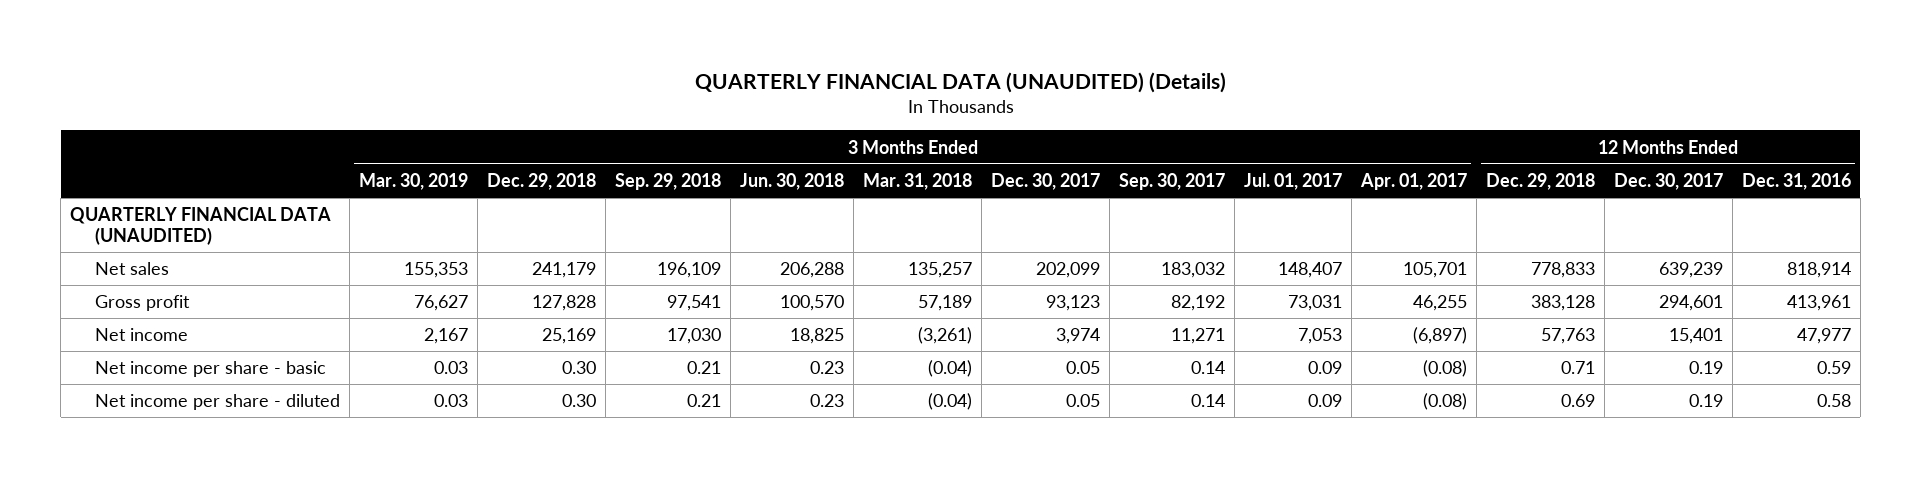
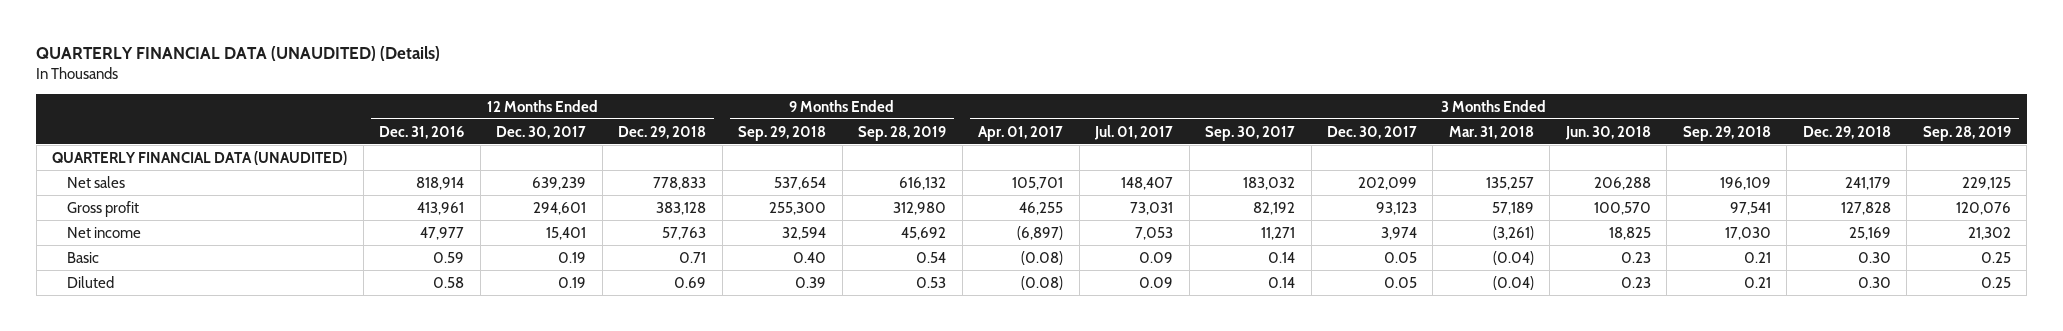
- | 3 Months Ended Mar. 30, 2019 | 3 Months Ended Dec. 29, 2018 | 3 Months Ended Sep. 29, 2018 | 3 Months Ended Jun. 30, 2018 | 3 Months Ended Mar. 31, 2018 | 3 Months Ended Dec. 30, 2017 | 3 Months Ended Sep. 30, 2017 | 3 Months Ended Jul. 01, 2017 | 3 Months Ended Apr. 01, 2017 | 12 Months Ended Dec. 29, 2018 | 12 Months Ended Dec. 30, 2017 | 12 Months Ended Dec. 31, 2016
+ | 12 Months Ended Dec. 31, 2016 | 12 Months Ended Dec. 30, 2017 | 12 Months Ended Dec. 29, 2018 | 9 Months Ended Sep. 29, 2018 | 9 Months Ended Sep. 28, 2019 | 3 Months Ended Apr. 01, 2017 | 3 Months Ended Jul. 01, 2017 | 3 Months Ended Sep. 30, 2017 | 3 Months Ended Dec. 30, 2017 | 3 Months Ended Mar. 31, 2018 | 3 Months Ended Jun. 30, 2018 | 3 Months Ended Sep. 29, 2018 | 3 Months Ended Dec. 29, 2018 | 3 Months Ended Sep. 28, 2019
- Net income per share - basic | 0.03 | 0.30 | 0.21 | 0.23 | (0.04) | 0.05 | 0.14 | 0.09 | (0.08) | 0.71 | 0.19 | 0.59
- Net income per share - diluted | 0.03 | 0.30 | 0.21 | 0.23 | (0.04) | 0.05 | 0.14 | 0.09 | (0.08) | 0.69 | 0.19 | 0.58
+ Basic | 0.59 | 0.19 | 0.71 | 0.40 | 0.54 | (0.08) | 0.09 | 0.14 | 0.05 | (0.04) | 0.23 | 0.21 | 0.30 | 0.25
+ Diluted | 0.58 | 0.19 | 0.69 | 0.39 | 0.53 | (0.08) | 0.09 | 0.14 | 0.05 | (0.04) | 0.23 | 0.21 | 0.30 | 0.25

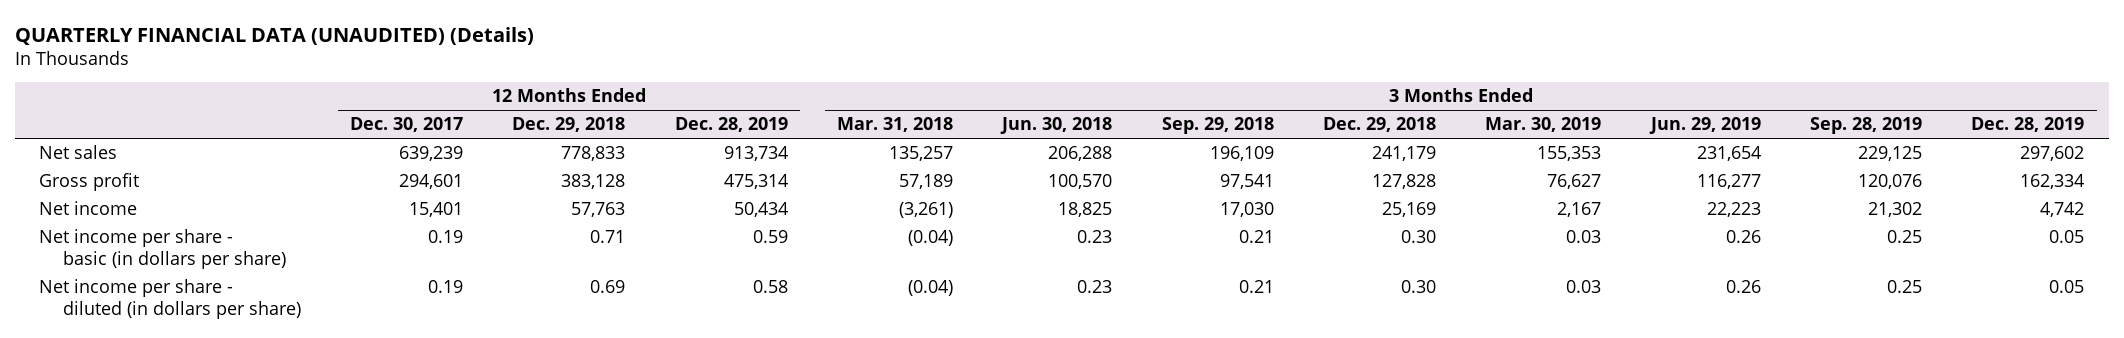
- | 12 Months Ended Dec. 31, 2016 | 12 Months Ended Dec. 30, 2017 | 12 Months Ended Dec. 29, 2018 | 9 Months Ended Sep. 29, 2018 | 9 Months Ended Sep. 28, 2019 | 3 Months Ended Apr. 01, 2017 | 3 Months Ended Jul. 01, 2017 | 3 Months Ended Sep. 30, 2017 | 3 Months Ended Dec. 30, 2017 | 3 Months Ended Mar. 31, 2018 | 3 Months Ended Jun. 30, 2018 | 3 Months Ended Sep. 29, 2018 | 3 Months Ended Dec. 29, 2018 | 3 Months Ended Sep. 28, 2019
+ | 12 Months Ended Dec. 30, 2017 | 12 Months Ended Dec. 29, 2018 | 12 Months Ended Dec. 28, 2019 | 3 Months Ended Mar. 31, 2018 | 3 Months Ended Jun. 30, 2018 | 3 Months Ended Sep. 29, 2018 | 3 Months Ended Dec. 29, 2018 | 3 Months Ended Mar. 30, 2019 | 3 Months Ended Jun. 29, 2019 | 3 Months Ended Sep. 28, 2019 | 3 Months Ended Dec. 28, 2019
- QUARTERLY FINANCIAL DATA (UNAUDITED)
- Basic | 0.59 | 0.19 | 0.71 | 0.40 | 0.54 | (0.08) | 0.09 | 0.14 | 0.05 | (0.04) | 0.23 | 0.21 | 0.30 | 0.25
- Diluted | 0.58 | 0.19 | 0.69 | 0.39 | 0.53 | (0.08) | 0.09 | 0.14 | 0.05 | (0.04) | 0.23 | 0.21 | 0.30 | 0.25
+ Net income per share - basic (in dollars per share) | 0.19 | 0.71 | 0.59 | (0.04) | 0.23 | 0.21 | 0.30 | 0.03 | 0.26 | 0.25 | 0.05
+ Net income per share - diluted (in dollars per share) | 0.19 | 0.69 | 0.58 | (0.04) | 0.23 | 0.21 | 0.30 | 0.03 | 0.26 | 0.25 | 0.05

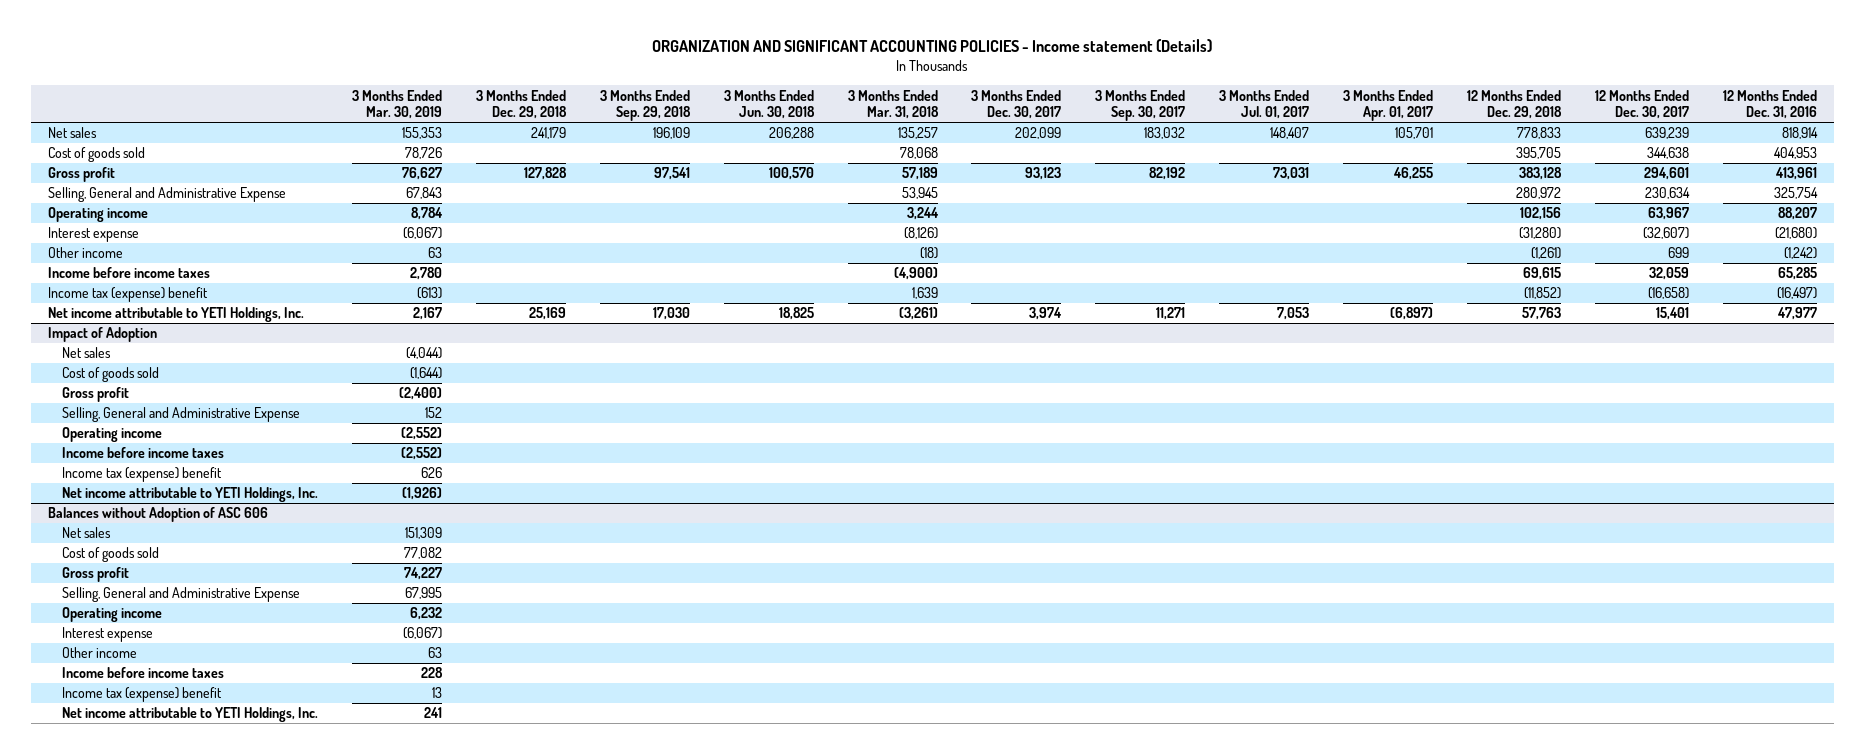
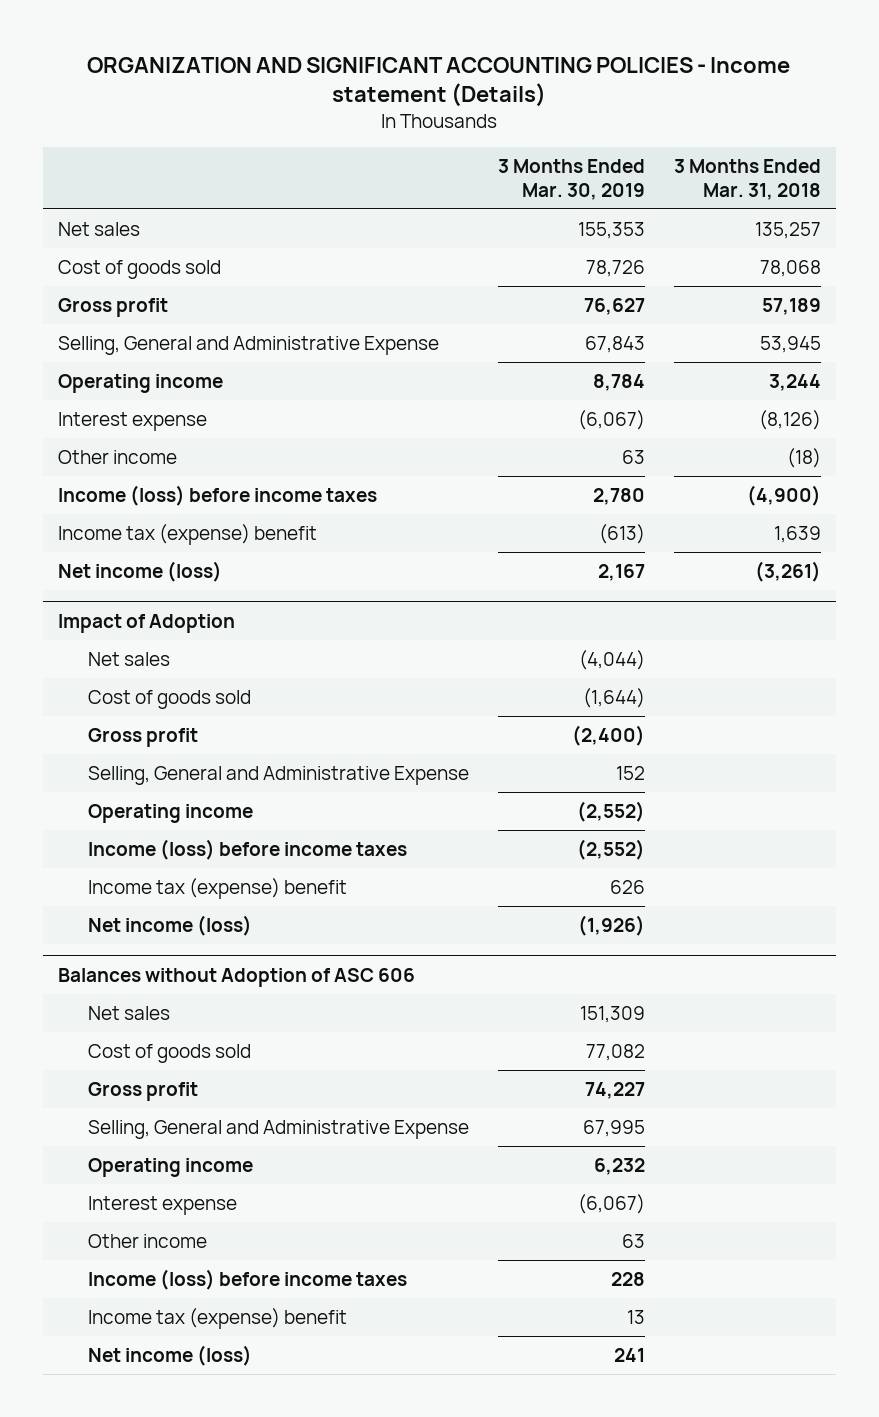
- | 3 Months Ended Mar. 30, 2019 | 3 Months Ended Dec. 29, 2018 | 3 Months Ended Sep. 29, 2018 | 3 Months Ended Jun. 30, 2018 | 3 Months Ended Mar. 31, 2018 | 3 Months Ended Dec. 30, 2017 | 3 Months Ended Sep. 30, 2017 | 3 Months Ended Jul. 01, 2017 | 3 Months Ended Apr. 01, 2017 | 12 Months Ended Dec. 29, 2018 | 12 Months Ended Dec. 30, 2017 | 12 Months Ended Dec. 31, 2016
+ | 3 Months Ended Mar. 30, 2019 | 3 Months Ended Mar. 31, 2018
- Income before income taxes | 2,780 | | | | (4,900) | | | | | 69,615 | 32,059 | 65,285
+ Income (loss) before income taxes | 2,780 | (4,900)
- Net income attributable to YETI Holdings, Inc. | 2,167 | 25,169 | 17,030 | 18,825 | (3,261) | 3,974 | 11,271 | 7,053 | (6,897) | 57,763 | 15,401 | 47,977
+ Net income (loss) | 2,167 | (3,261)
@ Impact of Adoption
- Income before income taxes | (2,552) | | | | | | | | | | |
+ Income (loss) before income taxes | (2,552) |
- Net income attributable to YETI Holdings, Inc. | (1,926) | | | | | | | | | | |
+ Net income (loss) | (1,926) |
@ Balances without Adoption of ASC 606
- Income before income taxes | 228 | | | | | | | | | | |
+ Income (loss) before income taxes | 228 |
- Net income attributable to YETI Holdings, Inc. | 241 | | | | | | | | | | |
+ Net income (loss) | 241 |

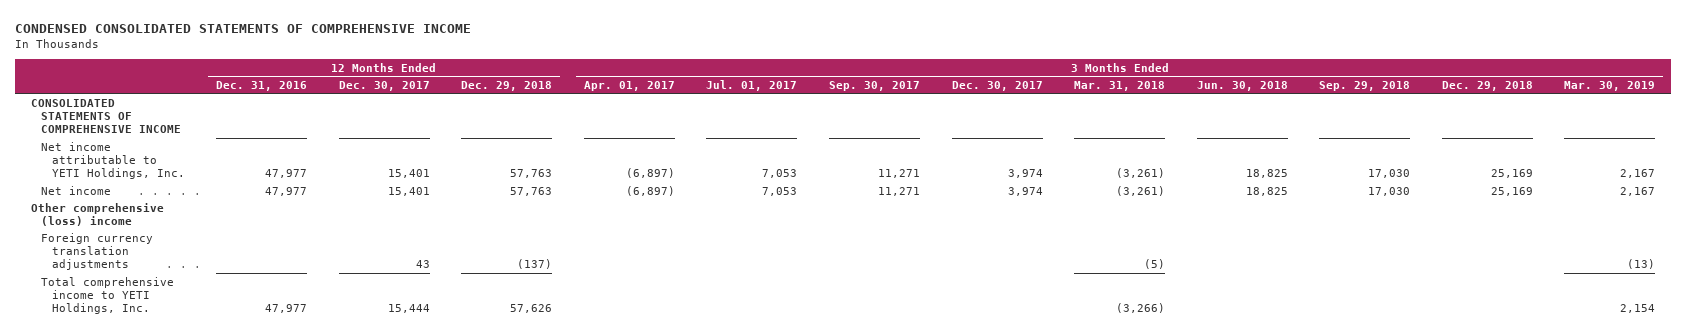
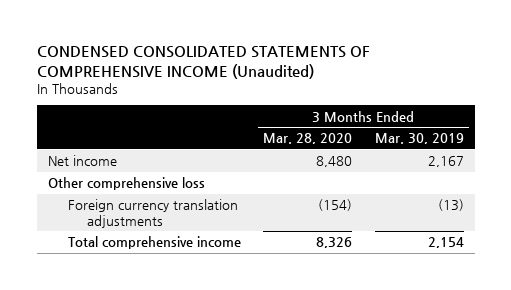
- CONDENSED CONSOLIDATED STATEMENTS OF COMPREHENSIVE INCOME
+ CONDENSED CONSOLIDATED STATEMENTS OF COMPREHENSIVE INCOME (Unaudited)
- | 12 Months Ended Dec. 31, 2016 | 12 Months Ended Dec. 30, 2017 | 12 Months Ended Dec. 29, 2018 | 3 Months Ended Apr. 01, 2017 | 3 Months Ended Jul. 01, 2017 | 3 Months Ended Sep. 30, 2017 | 3 Months Ended Dec. 30, 2017 | 3 Months Ended Mar. 31, 2018 | 3 Months Ended Jun. 30, 2018 | 3 Months Ended Sep. 29, 2018 | 3 Months Ended Dec. 29, 2018 | 3 Months Ended Mar. 30, 2019
+ | 3 Months Ended Mar. 28, 2020 | 3 Months Ended Mar. 30, 2019
- CONSOLIDATED STATEMENTS OF COMPREHENSIVE INCOME
- Net income attributable to YETI Holdings, Inc. | 47,977 | 15,401 | 57,763 | (6,897) | 7,053 | 11,271 | 3,974 | (3,261) | 18,825 | 17,030 | 25,169 | 2,167
- Other comprehensive (loss) income
+ Other comprehensive loss
- Total comprehensive income to YETI Holdings, Inc. | 47,977 | 15,444 | 57,626 | | | | | (3,266) | | | | 2,154
+ Total comprehensive income | 8,326 | 2,154

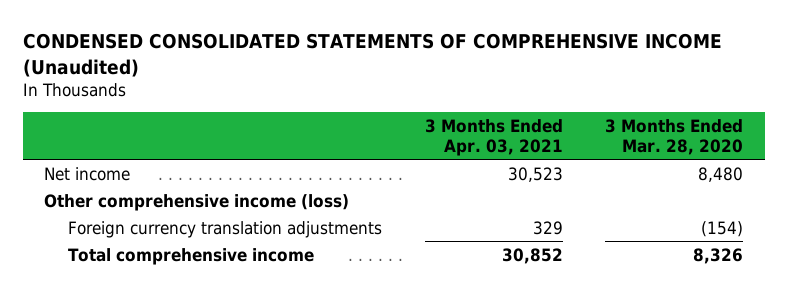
- | 3 Months Ended Mar. 28, 2020 | 3 Months Ended Mar. 30, 2019
+ | 3 Months Ended Apr. 03, 2021 | 3 Months Ended Mar. 28, 2020
- Other comprehensive loss
+ Other comprehensive income (loss)

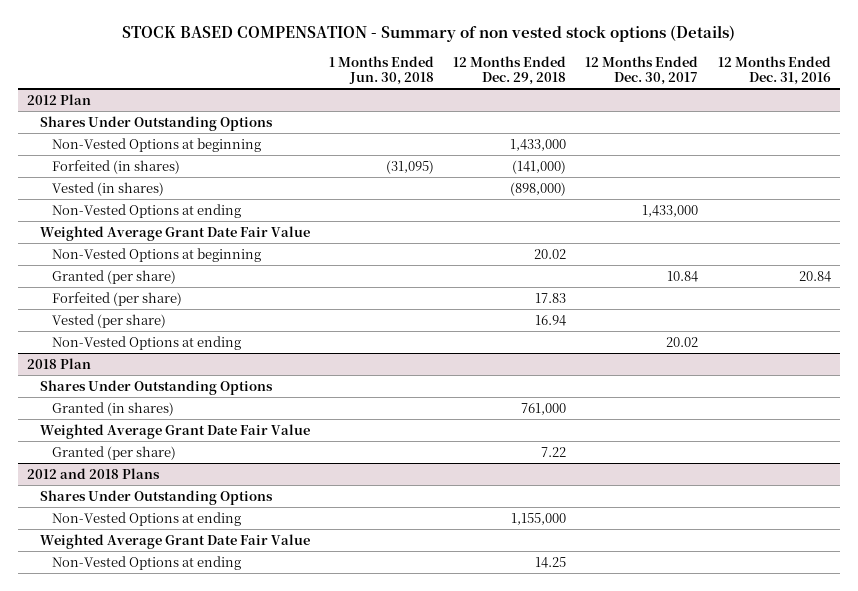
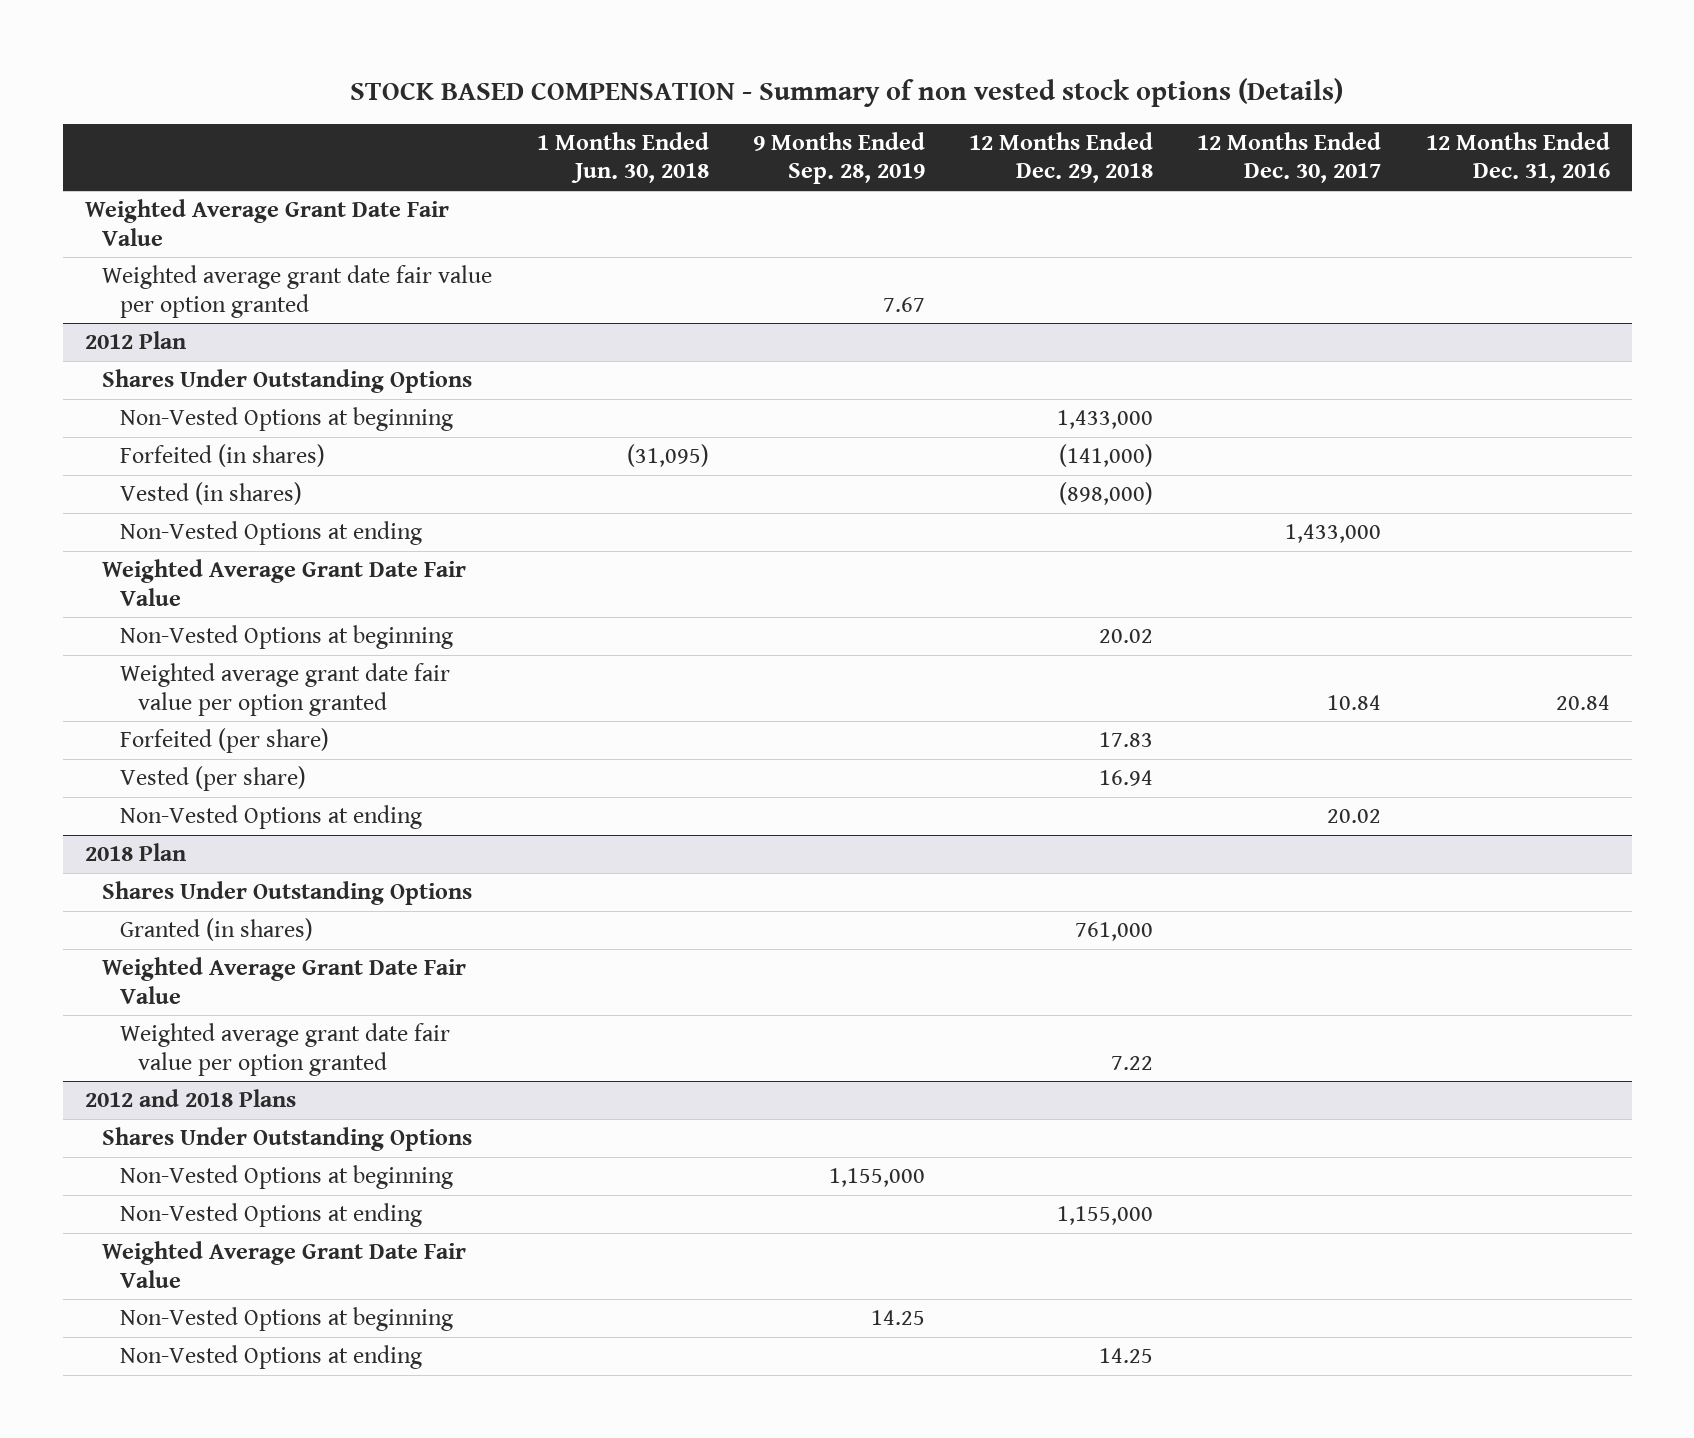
- | 1 Months Ended Jun. 30, 2018 | 12 Months Ended Dec. 29, 2018 | 12 Months Ended Dec. 30, 2017 | 12 Months Ended Dec. 31, 2016
+ | 1 Months Ended Jun. 30, 2018 | 9 Months Ended Sep. 28, 2019 | 12 Months Ended Dec. 29, 2018 | 12 Months Ended Dec. 30, 2017 | 12 Months Ended Dec. 31, 2016
+ Weighted Average Grant Date Fair Value
+ Weighted average grant date fair value per option granted | | 7.67 | | |
@ 2012 Plan
- Granted (per share) | | | 10.84 | 20.84
+ Weighted average grant date fair value per option granted | | | | 10.84 | 20.84
@ 2018 Plan
- Granted (per share) | | 7.22 | |
+ Weighted average grant date fair value per option granted | | | 7.22 | |
@ 2012 and 2018 Plans
+ Non-Vested Options at beginning | | 1,155,000 | | |
+ Non-Vested Options at beginning | | 14.25 | | |

